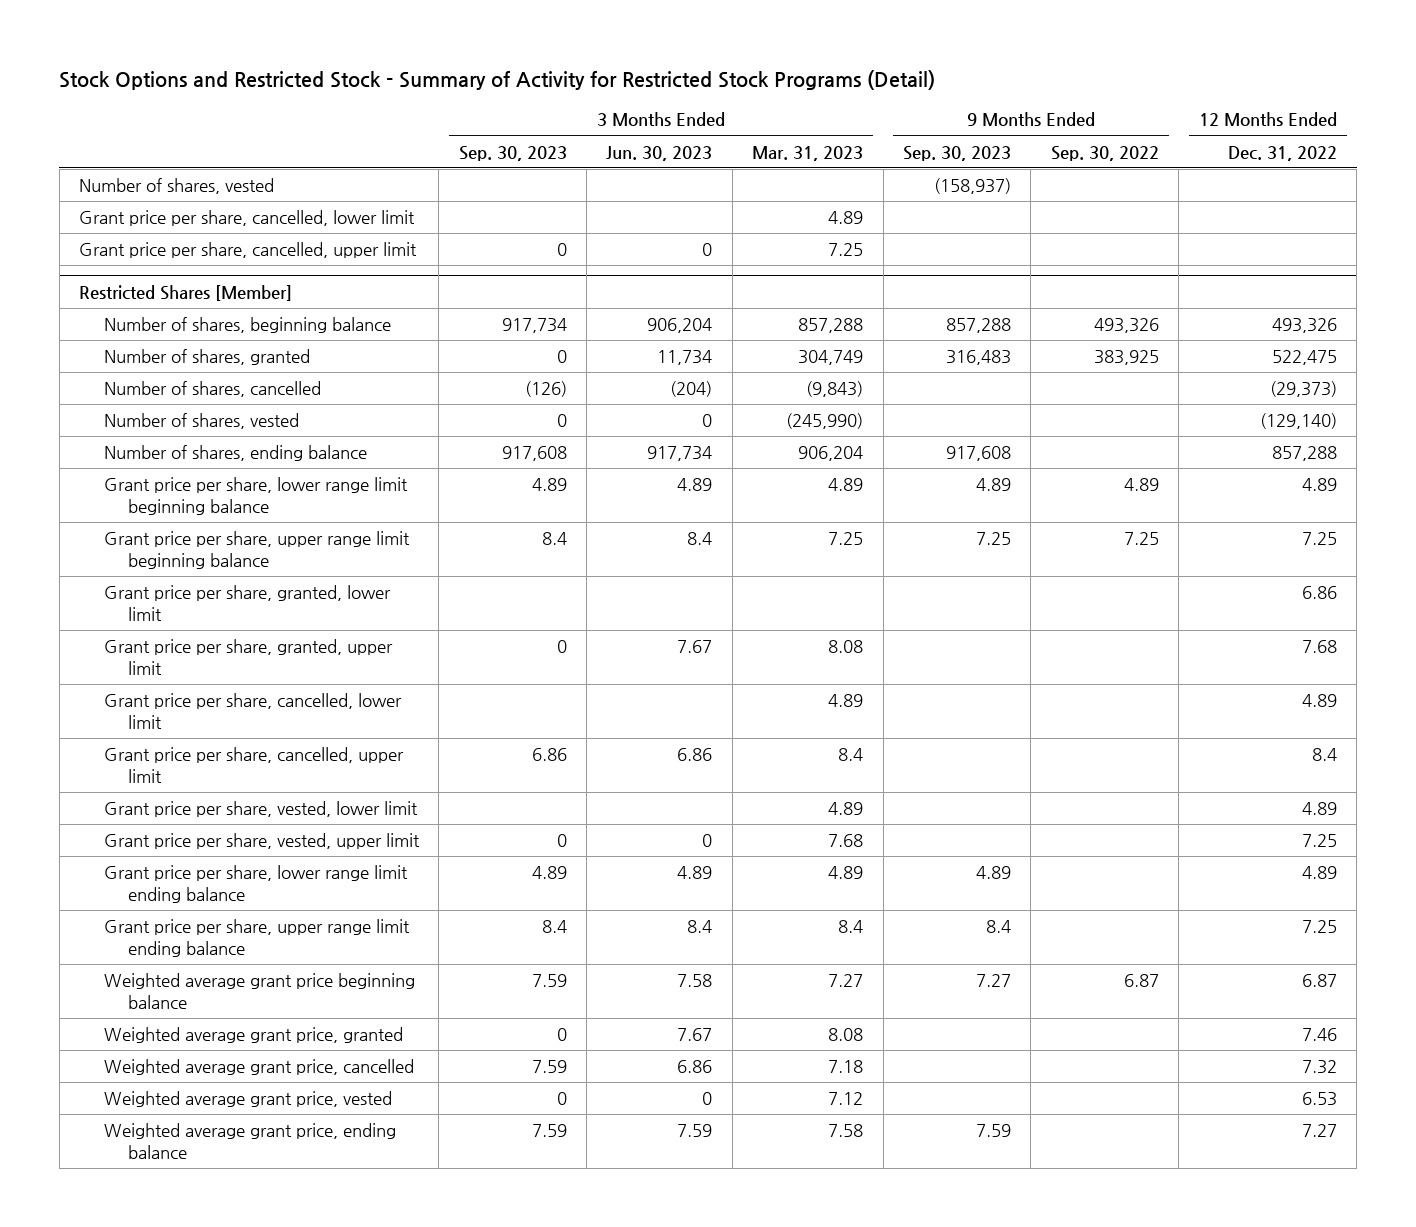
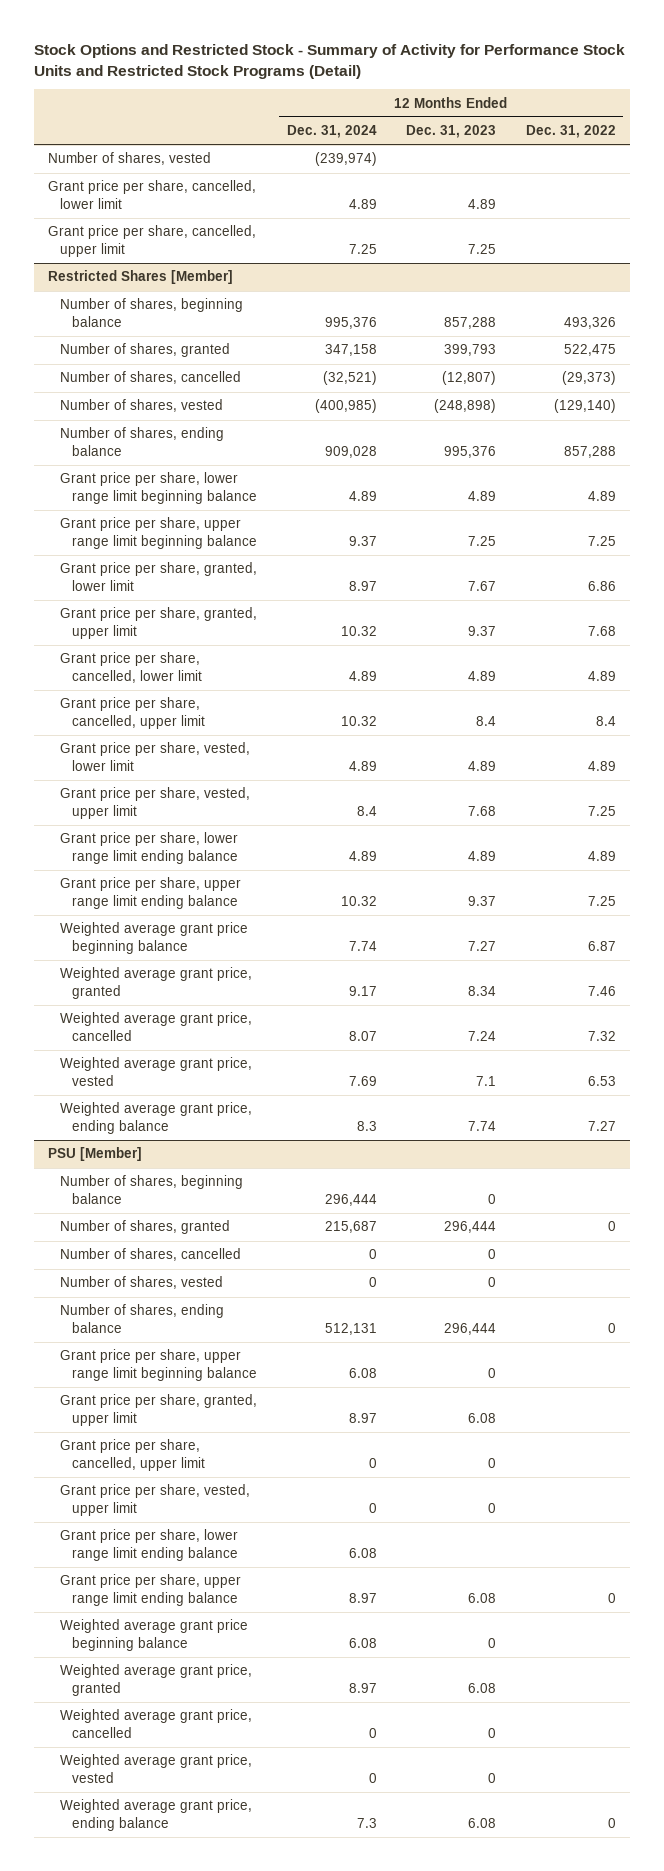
- Stock Options and Restricted Stock - Summary of Activity for Restricted Stock Programs (Detail)
+ Stock Options and Restricted Stock - Summary of Activity for Performance Stock Units and Restricted Stock Programs (Detail)
- | 3 Months Ended Sep. 30, 2023 | 3 Months Ended Jun. 30, 2023 | 3 Months Ended Mar. 31, 2023 | 9 Months Ended Sep. 30, 2023 | 9 Months Ended Sep. 30, 2022 | 12 Months Ended Dec. 31, 2022
+ | 12 Months Ended Dec. 31, 2024 | 12 Months Ended Dec. 31, 2023 | 12 Months Ended Dec. 31, 2022
+ PSU [Member]
+ Number of shares, beginning balance | 296,444 | 0 |
+ Number of shares, granted | 215,687 | 296,444 | 0
+ Number of shares, cancelled | 0 | 0 |
+ Number of shares, vested | 0 | 0 |
+ Number of shares, ending balance | 512,131 | 296,444 | 0
+ Grant price per share, upper range limit beginning balance | 6.08 | 0 |
+ Grant price per share, granted, upper limit | 8.97 | 6.08 |
+ Grant price per share, cancelled, upper limit | 0 | 0 |
+ Grant price per share, vested, upper limit | 0 | 0 |
+ Grant price per share, lower range limit ending balance | 6.08 | |
+ Grant price per share, upper range limit ending balance | 8.97 | 6.08 | 0
+ Weighted average grant price beginning balance | 6.08 | 0 |
+ Weighted average grant price, granted | 8.97 | 6.08 |
+ Weighted average grant price, cancelled | 0 | 0 |
+ Weighted average grant price, vested | 0 | 0 |
+ Weighted average grant price, ending balance | 7.3 | 6.08 | 0

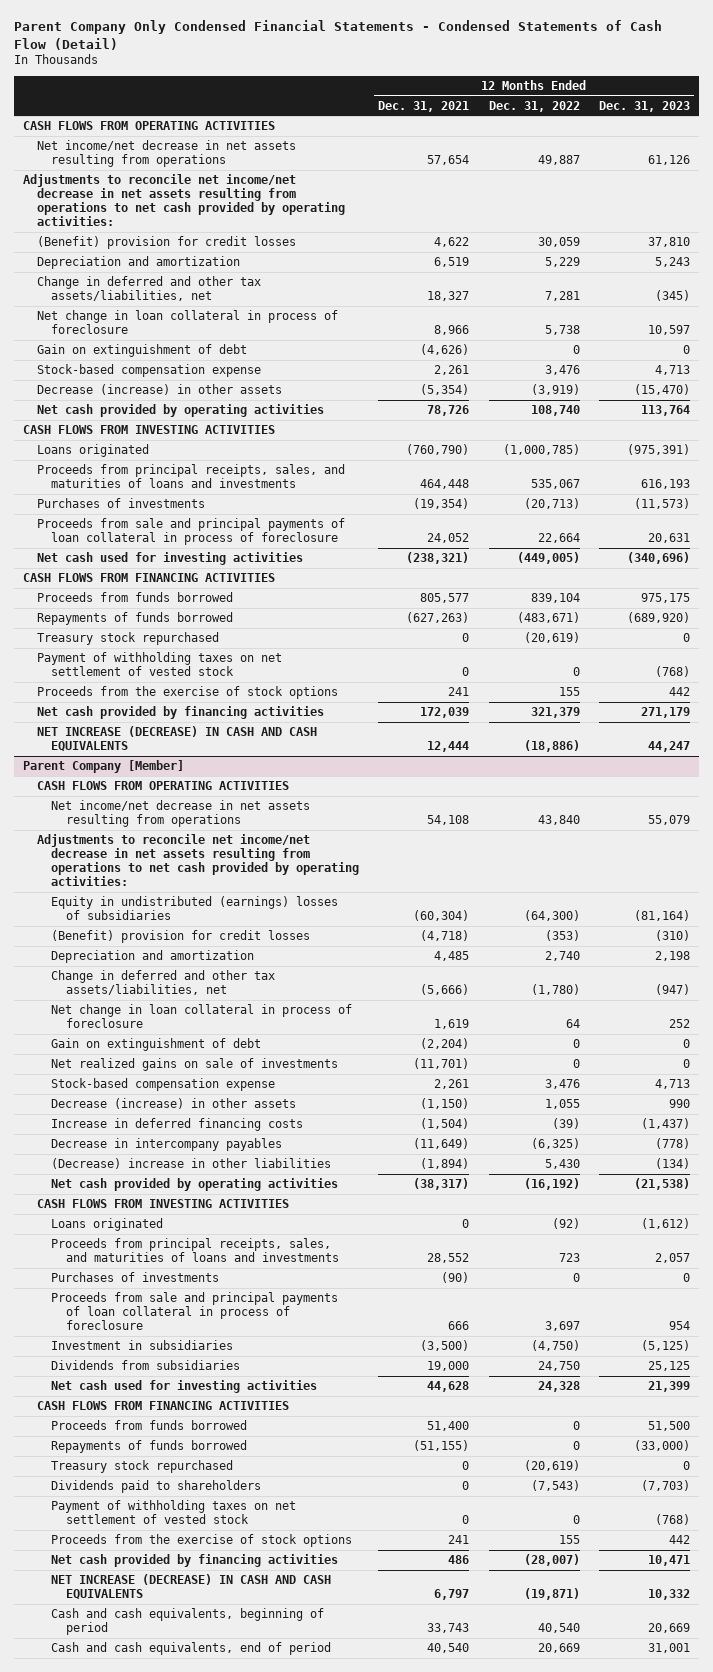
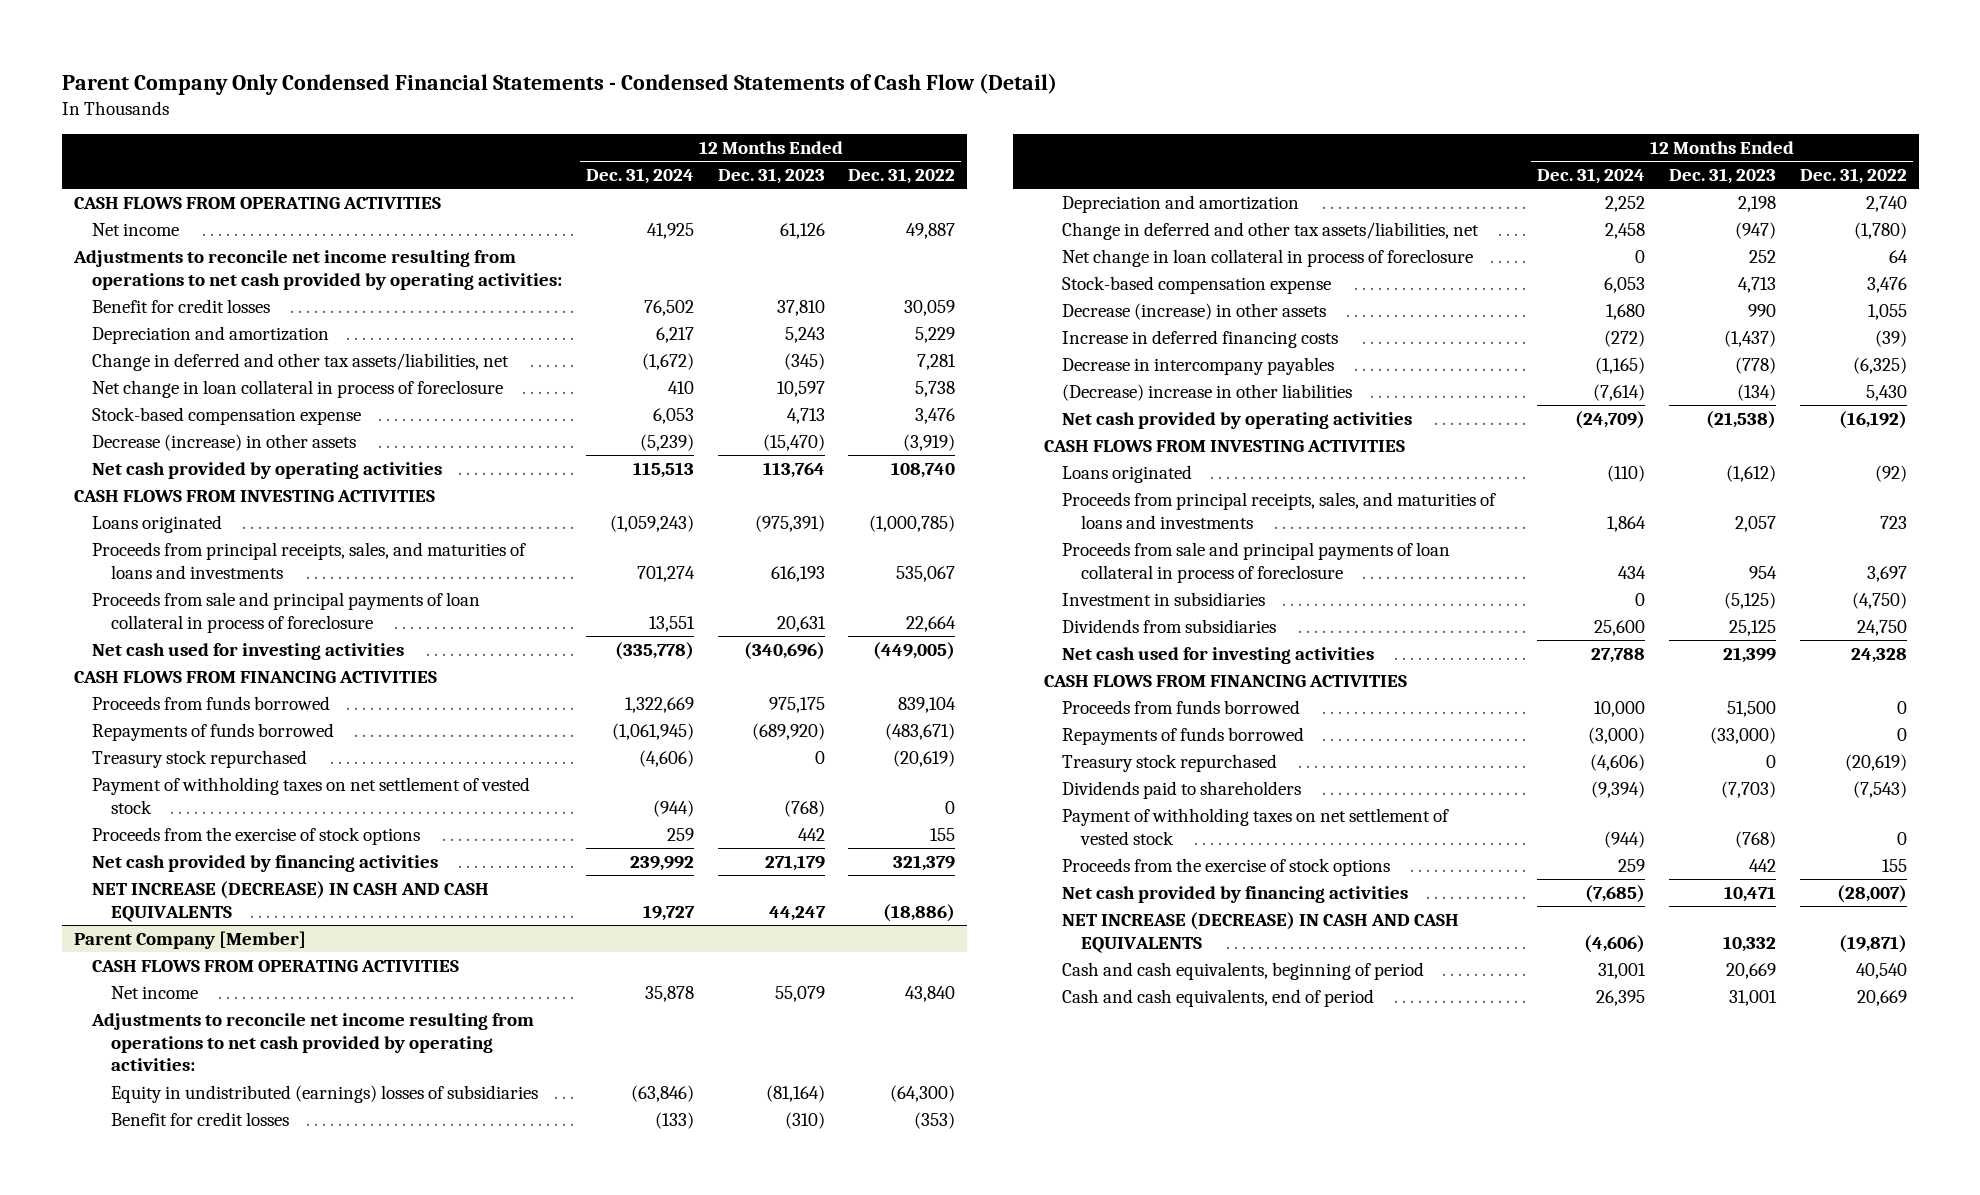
- | 12 Months Ended Dec. 31, 2021 | 12 Months Ended Dec. 31, 2022 | 12 Months Ended Dec. 31, 2023
+ | 12 Months Ended Dec. 31, 2024 | 12 Months Ended Dec. 31, 2023 | 12 Months Ended Dec. 31, 2022
- Net income/net decrease in net assets resulting from operations | 57,654 | 49,887 | 61,126
- Adjustments to reconcile net income/net decrease in net assets resulting from operations to net cash provided by operating activities:
- (Benefit) provision for credit losses | 4,622 | 30,059 | 37,810
+ Net income | 41,925 | 61,126 | 49,887
+ Adjustments to reconcile net income resulting from operations to net cash provided by operating activities:
+ Benefit for credit losses | 76,502 | 37,810 | 30,059
- Gain on extinguishment of debt | (4,626) | 0 | 0
- Purchases of investments | (19,354) | (20,713) | (11,573)
@ Parent Company [Member]
- Net income/net decrease in net assets resulting from operations | 54,108 | 43,840 | 55,079
- Adjustments to reconcile net income/net decrease in net assets resulting from operations to net cash provided by operating activities:
+ Net income | 35,878 | 55,079 | 43,840
+ Adjustments to reconcile net income resulting from operations to net cash provided by operating activities:
- (Benefit) provision for credit losses | (4,718) | (353) | (310)
+ Benefit for credit losses | (133) | (310) | (353)
- Gain on extinguishment of debt | (2,204) | 0 | 0
- Net realized gains on sale of investments | (11,701) | 0 | 0
- Purchases of investments | (90) | 0 | 0

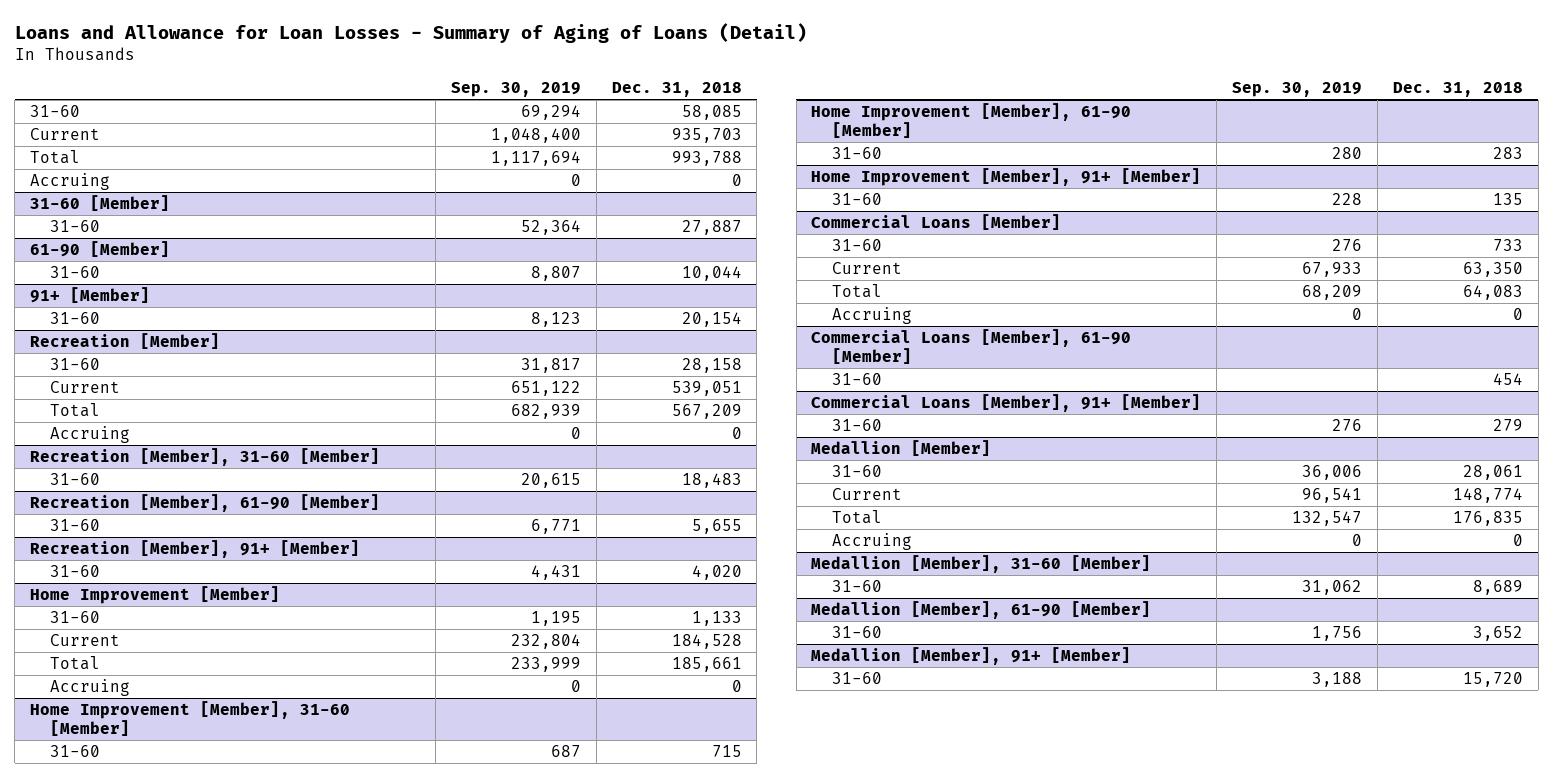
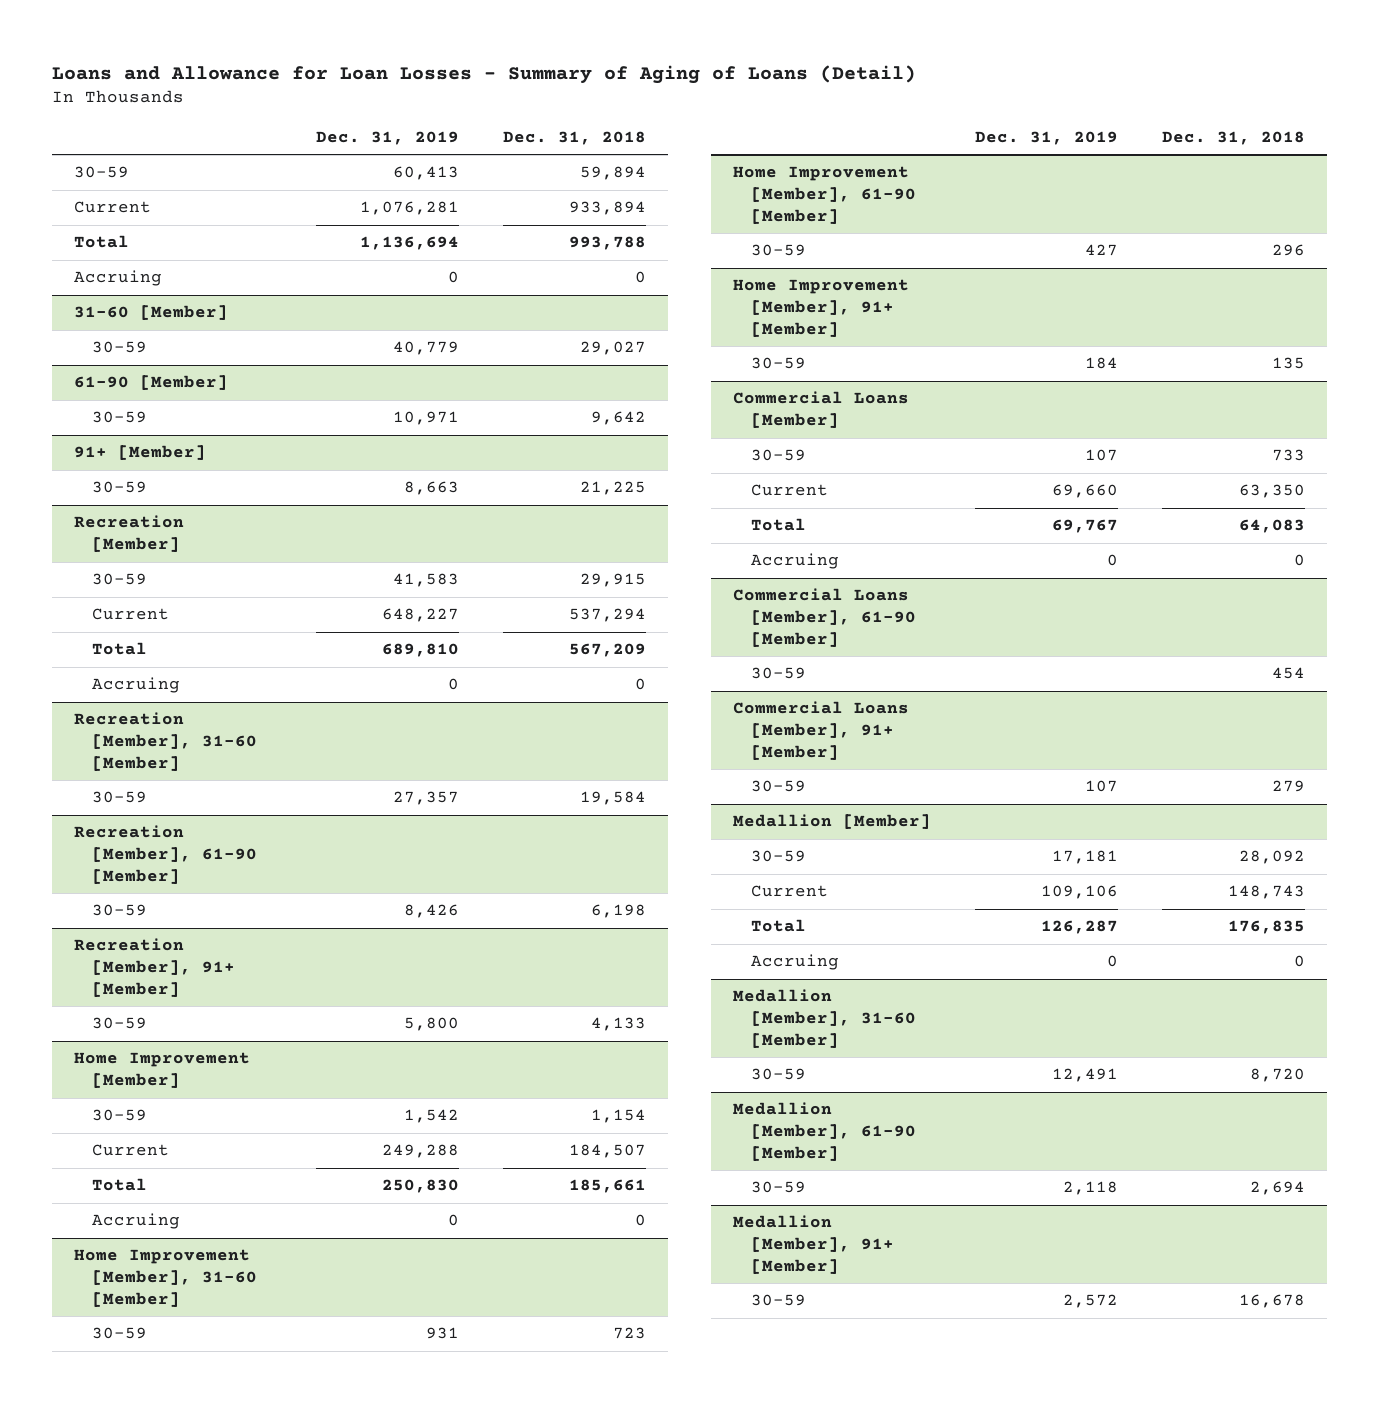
- | Sep. 30, 2019 | Dec. 31, 2018
+ | Dec. 31, 2019 | Dec. 31, 2018
- 31-60 | 69,294 | 58,085
- Current | 1,048,400 | 935,703
+ 30-59 | 60,413 | 59,894
+ Current | 1,076,281 | 933,894
@ 31-60 [Member]
- 31-60 | 52,364 | 27,887
+ 30-59 | 40,779 | 29,027
@ 61-90 [Member]
- 31-60 | 8,807 | 10,044
+ 30-59 | 10,971 | 9,642
@ 91+ [Member]
- 31-60 | 8,123 | 20,154
+ 30-59 | 8,663 | 21,225
@ Recreation [Member]
- 31-60 | 31,817 | 28,158
- Current | 651,122 | 539,051
+ 30-59 | 41,583 | 29,915
+ Current | 648,227 | 537,294
@ Recreation [Member], 31-60 [Member]
- 31-60 | 20,615 | 18,483
+ 30-59 | 27,357 | 19,584
@ Recreation [Member], 61-90 [Member]
- 31-60 | 6,771 | 5,655
+ 30-59 | 8,426 | 6,198
@ Recreation [Member], 91+ [Member]
- 31-60 | 4,431 | 4,020
+ 30-59 | 5,800 | 4,133
@ Home Improvement [Member]
- 31-60 | 1,195 | 1,133
- Current | 232,804 | 184,528
+ 30-59 | 1,542 | 1,154
+ Current | 249,288 | 184,507
@ Home Improvement [Member], 31-60 [Member]
- 31-60 | 687 | 715
+ 30-59 | 931 | 723
@ Home Improvement [Member], 61-90 [Member]
- 31-60 | 280 | 283
+ 30-59 | 427 | 296
@ Home Improvement [Member], 91+ [Member]
- 31-60 | 228 | 135
+ 30-59 | 184 | 135
@ Commercial Loans [Member]
- 31-60 | 276 | 733
+ 30-59 | 107 | 733
@ Commercial Loans [Member], 61-90 [Member]
- 31-60 | | 454
+ 30-59 | | 454
@ Commercial Loans [Member], 91+ [Member]
- 31-60 | 276 | 279
+ 30-59 | 107 | 279
@ Medallion [Member]
- 31-60 | 36,006 | 28,061
- Current | 96,541 | 148,774
+ 30-59 | 17,181 | 28,092
+ Current | 109,106 | 148,743
@ Medallion [Member], 31-60 [Member]
- 31-60 | 31,062 | 8,689
+ 30-59 | 12,491 | 8,720
@ Medallion [Member], 61-90 [Member]
- 31-60 | 1,756 | 3,652
+ 30-59 | 2,118 | 2,694
@ Medallion [Member], 91+ [Member]
- 31-60 | 3,188 | 15,720
+ 30-59 | 2,572 | 16,678

